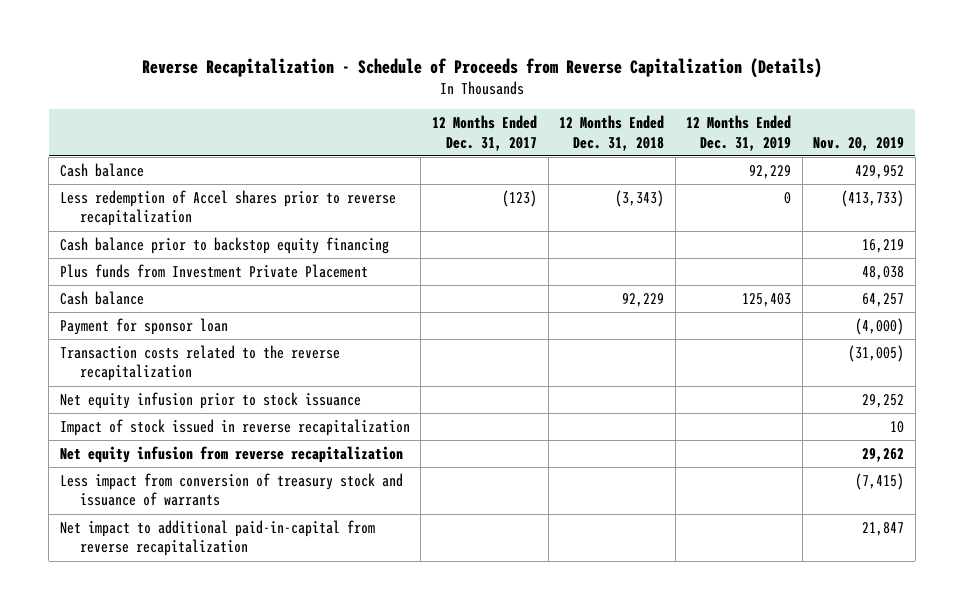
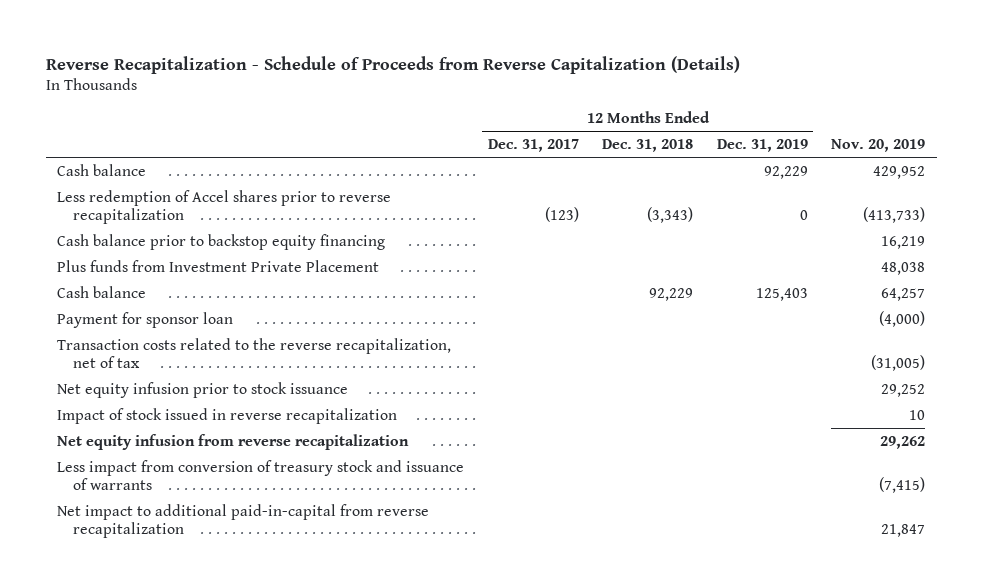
- Transaction costs related to the reverse recapitalization | | | | (31,005)
+ Transaction costs related to the reverse recapitalization, net of tax | | | | (31,005)

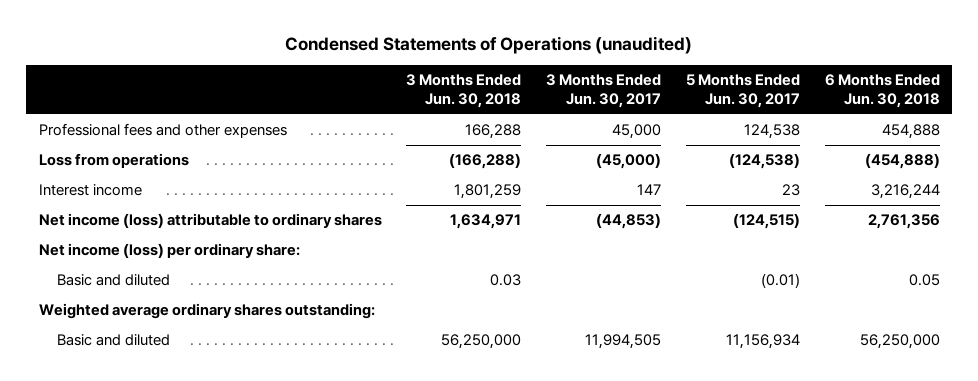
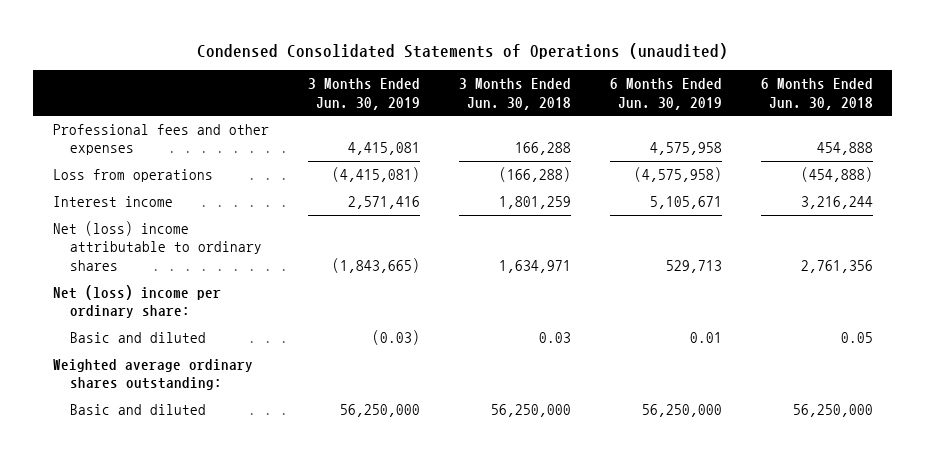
- Condensed Statements of Operations (unaudited)
+ Condensed Consolidated Statements of Operations (unaudited)
- | 3 Months Ended Jun. 30, 2018 | 3 Months Ended Jun. 30, 2017 | 5 Months Ended Jun. 30, 2017 | 6 Months Ended Jun. 30, 2018
+ | 3 Months Ended Jun. 30, 2019 | 3 Months Ended Jun. 30, 2018 | 6 Months Ended Jun. 30, 2019 | 6 Months Ended Jun. 30, 2018
- Net income (loss) attributable to ordinary shares | 1,634,971 | (44,853) | (124,515) | 2,761,356
- Net income (loss) per ordinary share:
+ Net (loss) income attributable to ordinary shares | (1,843,665) | 1,634,971 | 529,713 | 2,761,356
+ Net (loss) income per ordinary share:

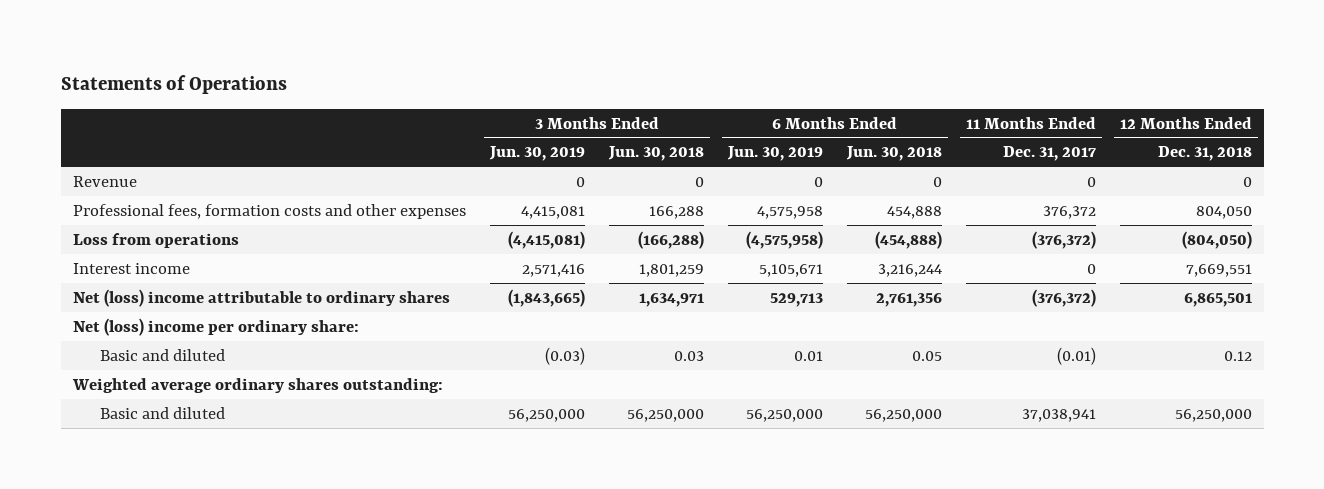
- Condensed Consolidated Statements of Operations (unaudited)
+ Statements of Operations
- | 3 Months Ended Jun. 30, 2019 | 3 Months Ended Jun. 30, 2018 | 6 Months Ended Jun. 30, 2019 | 6 Months Ended Jun. 30, 2018
+ | 3 Months Ended Jun. 30, 2019 | 3 Months Ended Jun. 30, 2018 | 6 Months Ended Jun. 30, 2019 | 6 Months Ended Jun. 30, 2018 | 11 Months Ended Dec. 31, 2017 | 12 Months Ended Dec. 31, 2018
- Professional fees and other expenses | 4,415,081 | 166,288 | 4,575,958 | 454,888
+ Revenue | 0 | 0 | 0 | 0 | 0 | 0
+ Professional fees, formation costs and other expenses | 4,415,081 | 166,288 | 4,575,958 | 454,888 | 376,372 | 804,050

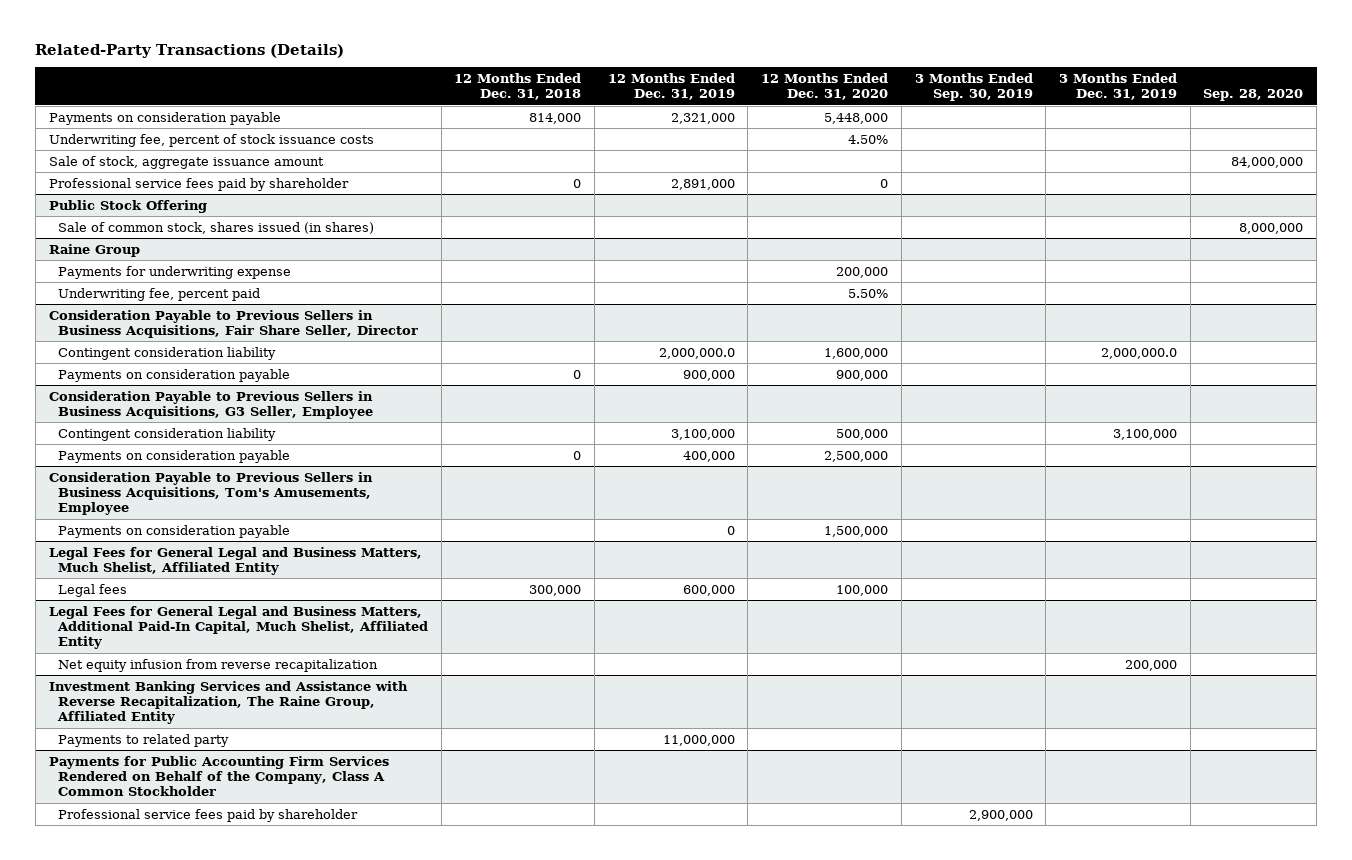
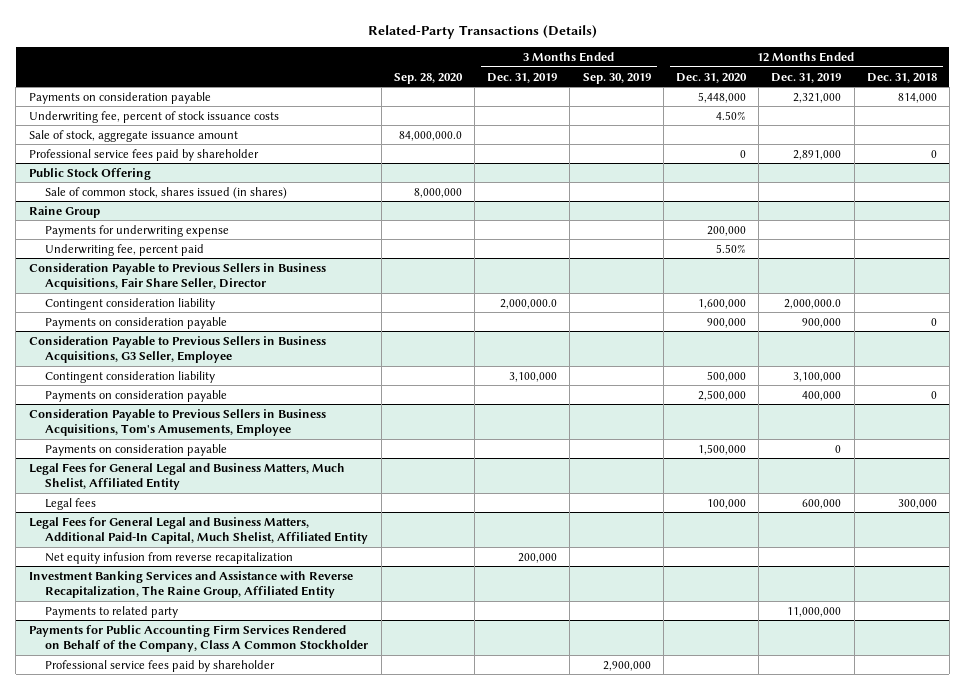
- | 12 Months Ended Dec. 31, 2018 | 12 Months Ended Dec. 31, 2019 | 12 Months Ended Dec. 31, 2020 | 3 Months Ended Sep. 30, 2019 | 3 Months Ended Dec. 31, 2019 | Sep. 28, 2020
+ | Sep. 28, 2020 | 3 Months Ended Dec. 31, 2019 | 3 Months Ended Sep. 30, 2019 | 12 Months Ended Dec. 31, 2020 | 12 Months Ended Dec. 31, 2019 | 12 Months Ended Dec. 31, 2018
- Sale of stock, aggregate issuance amount | | | | | | 84,000,000
+ Sale of stock, aggregate issuance amount | 84,000,000.0 | | | | |

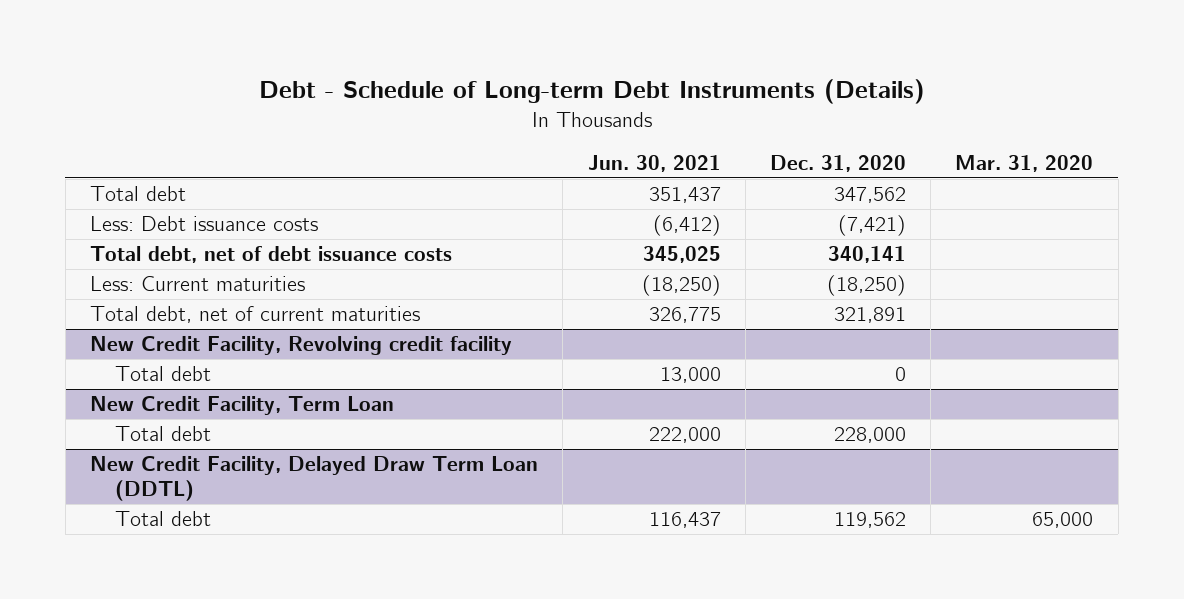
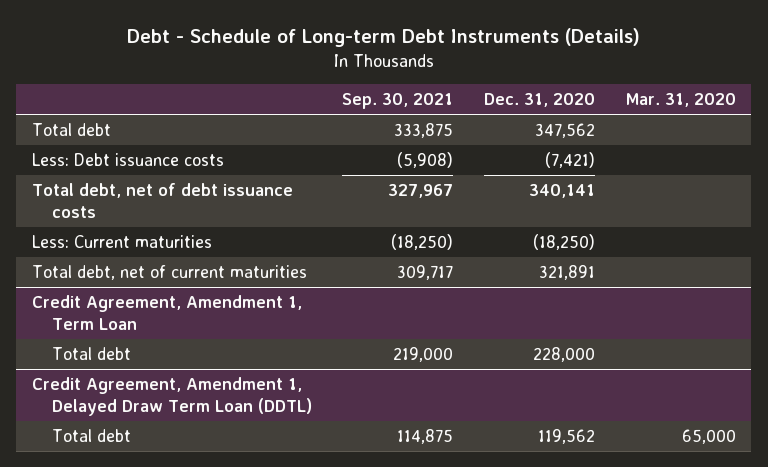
- | Jun. 30, 2021 | Dec. 31, 2020 | Mar. 31, 2020
+ | Sep. 30, 2021 | Dec. 31, 2020 | Mar. 31, 2020
- New Credit Facility, Revolving credit facility
- Total debt | 13,000 | 0 |
- New Credit Facility, Term Loan
+ Credit Agreement, Amendment 1, Term Loan
- New Credit Facility, Delayed Draw Term Loan (DDTL)
+ Credit Agreement, Amendment 1, Delayed Draw Term Loan (DDTL)

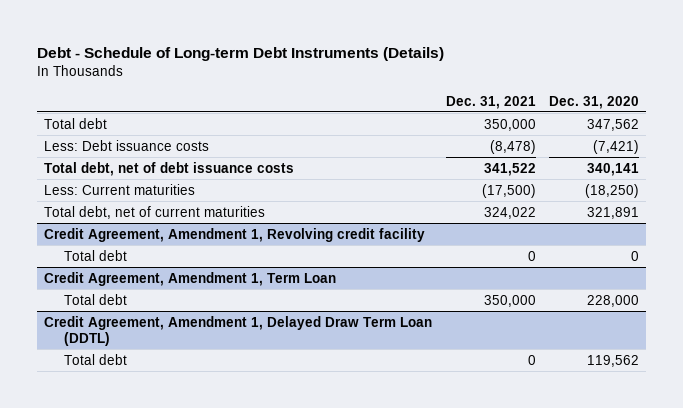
- | Sep. 30, 2021 | Dec. 31, 2020 | Mar. 31, 2020
+ | Dec. 31, 2021 | Dec. 31, 2020
+ Credit Agreement, Amendment 1, Revolving credit facility
+ Total debt | 0 | 0

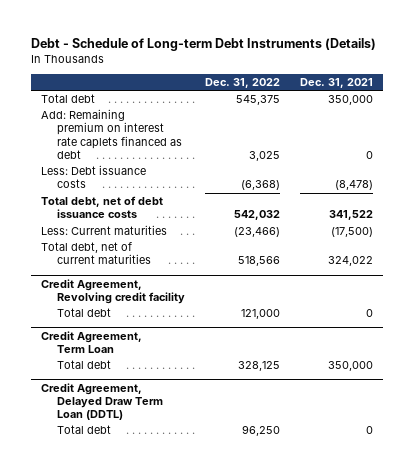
- | Dec. 31, 2021 | Dec. 31, 2020
+ | Dec. 31, 2022 | Dec. 31, 2021
+ Add: Remaining premium on interest rate caplets financed as debt | 3,025 | 0
- Credit Agreement, Amendment 1, Revolving credit facility
+ Credit Agreement, Revolving credit facility
- Credit Agreement, Amendment 1, Term Loan
+ Credit Agreement, Term Loan
- Credit Agreement, Amendment 1, Delayed Draw Term Loan (DDTL)
+ Credit Agreement, Delayed Draw Term Loan (DDTL)

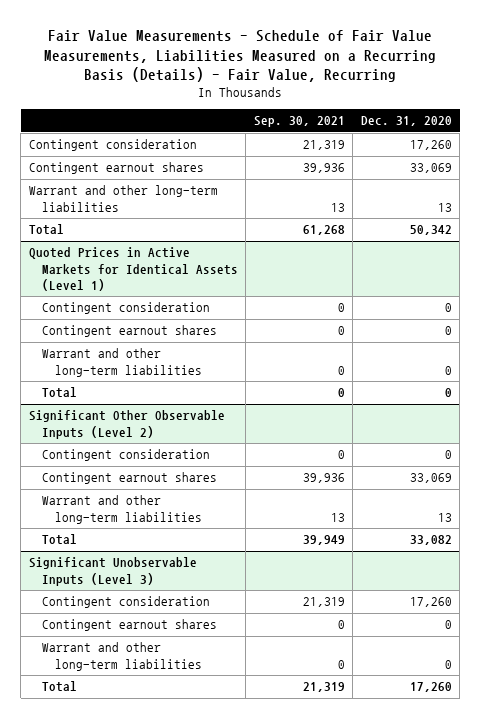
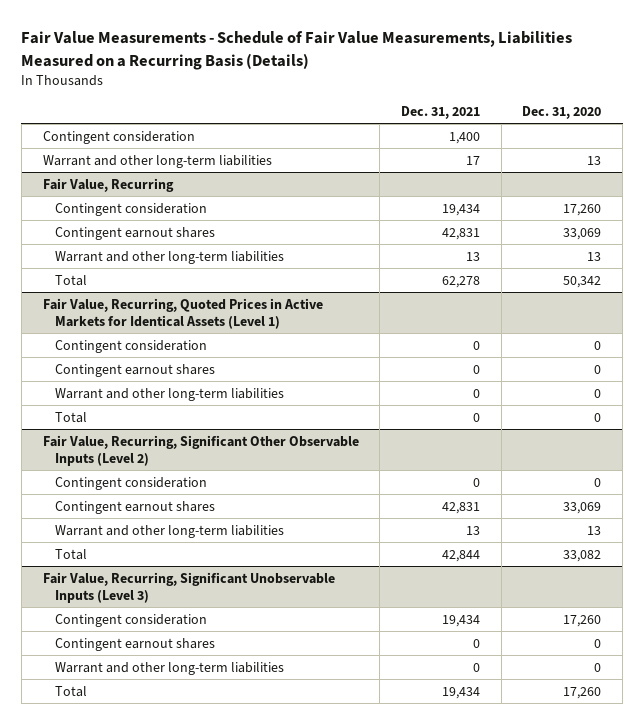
- Fair Value Measurements - Schedule of Fair Value Measurements, Liabilities Measured on a Recurring Basis (Details) - Fair Value, Recurring
+ Fair Value Measurements - Schedule of Fair Value Measurements, Liabilities Measured on a Recurring Basis (Details)
- | Sep. 30, 2021 | Dec. 31, 2020
+ | Dec. 31, 2021 | Dec. 31, 2020
+ Contingent consideration | 1,400 |
+ Warrant and other long-term liabilities | 17 | 13
+ Fair Value, Recurring
- Quoted Prices in Active Markets for Identical Assets (Level 1)
+ Fair Value, Recurring, Quoted Prices in Active Markets for Identical Assets (Level 1)
- Significant Other Observable Inputs (Level 2)
+ Fair Value, Recurring, Significant Other Observable Inputs (Level 2)
- Significant Unobservable Inputs (Level 3)
+ Fair Value, Recurring, Significant Unobservable Inputs (Level 3)

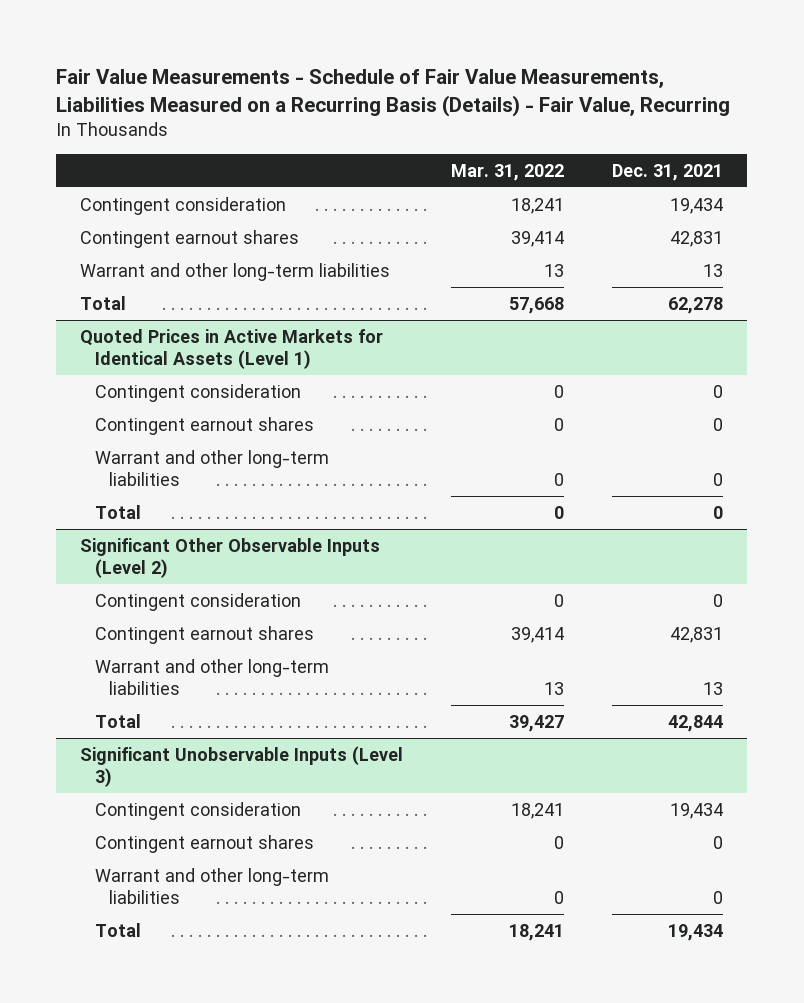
- Fair Value Measurements - Schedule of Fair Value Measurements, Liabilities Measured on a Recurring Basis (Details)
+ Fair Value Measurements - Schedule of Fair Value Measurements, Liabilities Measured on a Recurring Basis (Details) - Fair Value, Recurring
- | Dec. 31, 2021 | Dec. 31, 2020
+ | Mar. 31, 2022 | Dec. 31, 2021
- Contingent consideration | 1,400 |
- Warrant and other long-term liabilities | 17 | 13
- Fair Value, Recurring
- Fair Value, Recurring, Quoted Prices in Active Markets for Identical Assets (Level 1)
+ Quoted Prices in Active Markets for Identical Assets (Level 1)
- Fair Value, Recurring, Significant Other Observable Inputs (Level 2)
+ Significant Other Observable Inputs (Level 2)
- Fair Value, Recurring, Significant Unobservable Inputs (Level 3)
+ Significant Unobservable Inputs (Level 3)

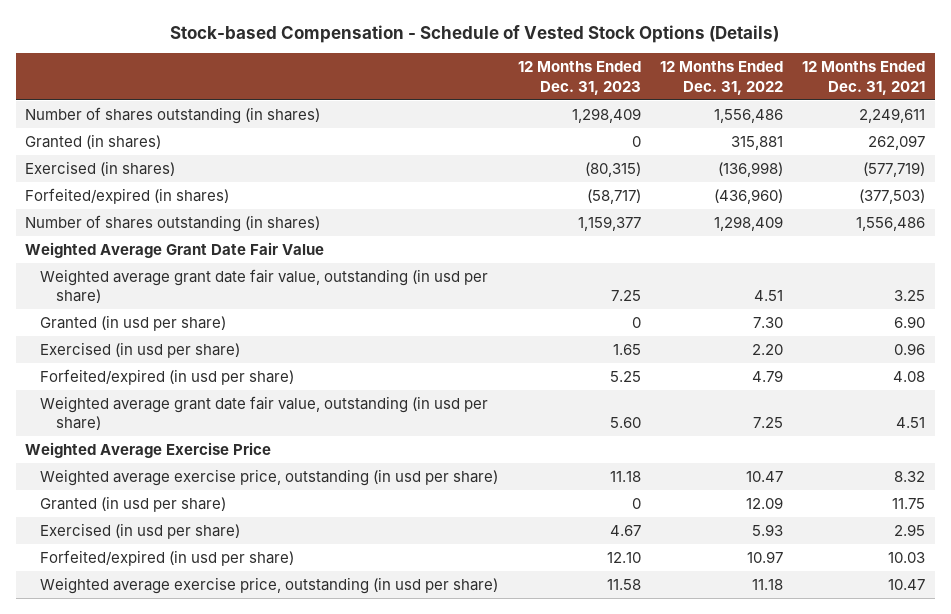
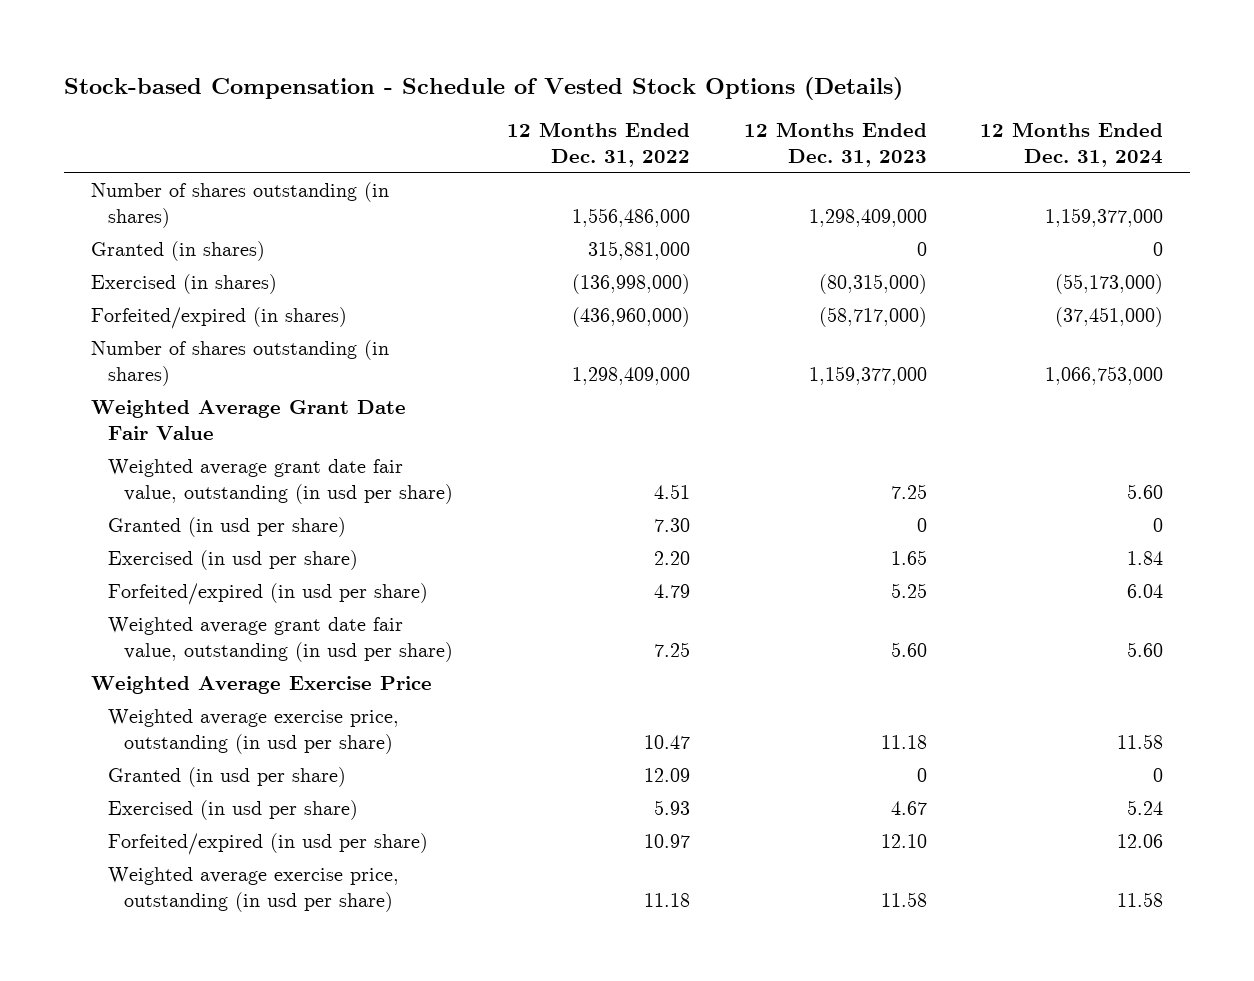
- | 12 Months Ended Dec. 31, 2023 | 12 Months Ended Dec. 31, 2022 | 12 Months Ended Dec. 31, 2021
+ | 12 Months Ended Dec. 31, 2022 | 12 Months Ended Dec. 31, 2023 | 12 Months Ended Dec. 31, 2024
- Number of shares outstanding (in shares) | 1,298,409 | 1,556,486 | 2,249,611
- Granted (in shares) | 0 | 315,881 | 262,097
- Exercised (in shares) | (80,315) | (136,998) | (577,719)
- Forfeited/expired (in shares) | (58,717) | (436,960) | (377,503)
- Number of shares outstanding (in shares) | 1,159,377 | 1,298,409 | 1,556,486
+ Number of shares outstanding (in shares) | 1,556,486,000 | 1,298,409,000 | 1,159,377,000
+ Granted (in shares) | 315,881,000 | 0 | 0
+ Exercised (in shares) | (136,998,000) | (80,315,000) | (55,173,000)
+ Forfeited/expired (in shares) | (436,960,000) | (58,717,000) | (37,451,000)
+ Number of shares outstanding (in shares) | 1,298,409,000 | 1,159,377,000 | 1,066,753,000

